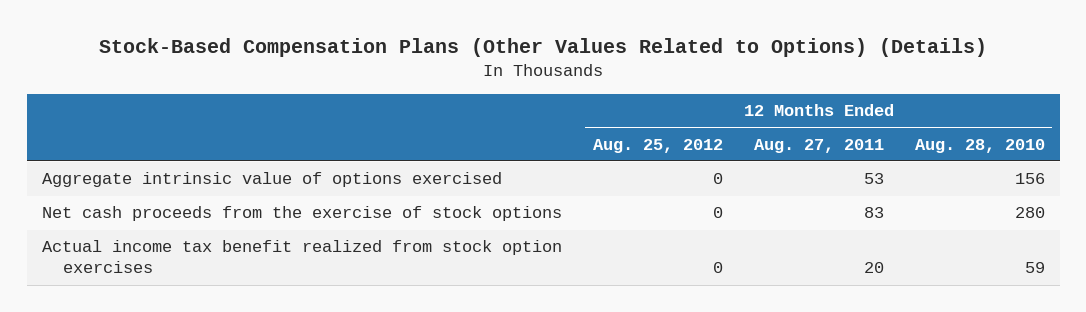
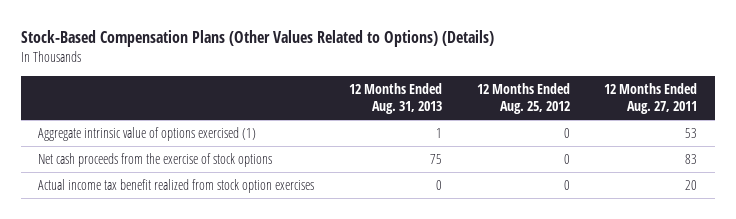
- | 12 Months Ended Aug. 25, 2012 | 12 Months Ended Aug. 27, 2011 | 12 Months Ended Aug. 28, 2010
+ | 12 Months Ended Aug. 31, 2013 | 12 Months Ended Aug. 25, 2012 | 12 Months Ended Aug. 27, 2011
- Aggregate intrinsic value of options exercised | 0 | 53 | 156
+ Aggregate intrinsic value of options exercised (1) | 1 | 0 | 53

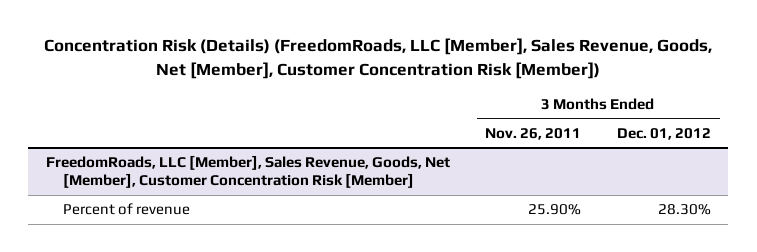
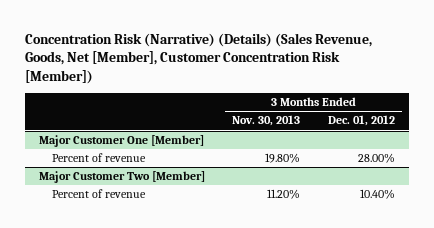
- Concentration Risk (Details) (FreedomRoads, LLC [Member], Sales Revenue, Goods, Net [Member], Customer Concentration Risk [Member])
+ Concentration Risk (Narrative) (Details) (Sales Revenue, Goods, Net [Member], Customer Concentration Risk [Member])
- | 3 Months Ended Nov. 26, 2011 | 3 Months Ended Dec. 01, 2012
+ | 3 Months Ended Nov. 30, 2013 | 3 Months Ended Dec. 01, 2012
- FreedomRoads, LLC [Member], Sales Revenue, Goods, Net [Member], Customer Concentration Risk [Member]
- Percent of revenue | 25.90% | 28.30%
+ Major Customer One [Member]
+ Percent of revenue | 19.80% | 28.00%
+ Major Customer Two [Member]
+ Percent of revenue | 11.20% | 10.40%

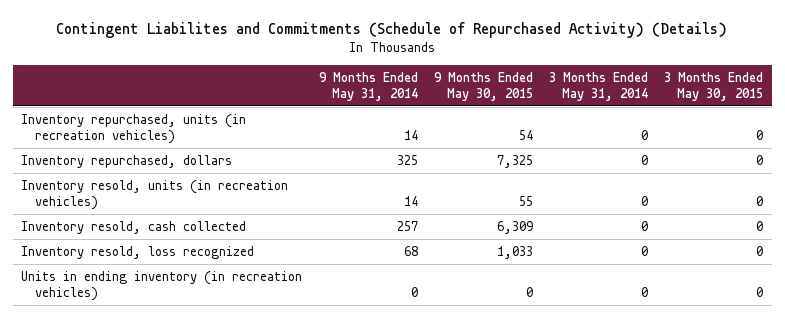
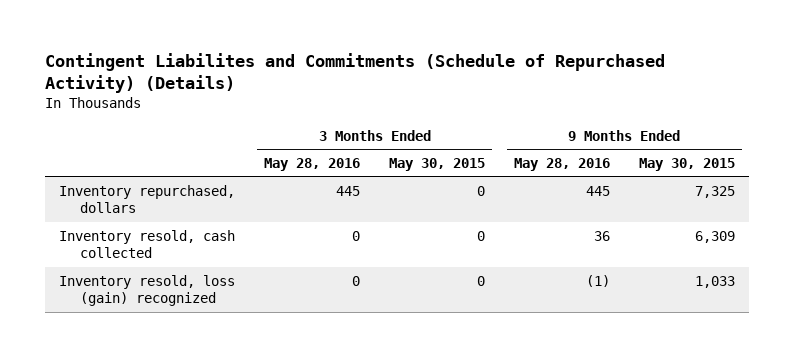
- | 9 Months Ended May 31, 2014 | 9 Months Ended May 30, 2015 | 3 Months Ended May 31, 2014 | 3 Months Ended May 30, 2015
+ | 3 Months Ended May 28, 2016 | 3 Months Ended May 30, 2015 | 9 Months Ended May 28, 2016 | 9 Months Ended May 30, 2015
- Inventory repurchased, units (in recreation vehicles) | 14 | 54 | 0 | 0
- Inventory resold, units (in recreation vehicles) | 14 | 55 | 0 | 0
- Inventory resold, loss recognized | 68 | 1,033 | 0 | 0
- Units in ending inventory (in recreation vehicles) | 0 | 0 | 0 | 0
+ Inventory resold, loss (gain) recognized | 0 | 0 | (1) | 1,033

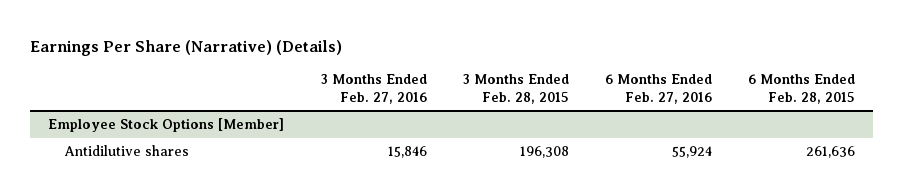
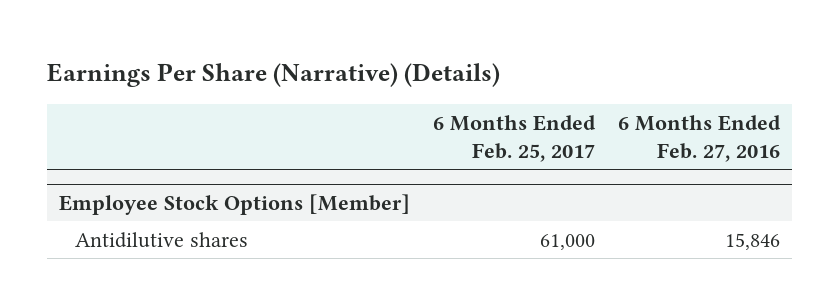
- | 3 Months Ended Feb. 27, 2016 | 3 Months Ended Feb. 28, 2015 | 6 Months Ended Feb. 27, 2016 | 6 Months Ended Feb. 28, 2015
+ | 6 Months Ended Feb. 25, 2017 | 6 Months Ended Feb. 27, 2016
@ Employee Stock Options [Member]
- Antidilutive shares | 15,846 | 196,308 | 55,924 | 261,636
+ Antidilutive shares | 61,000 | 15,846

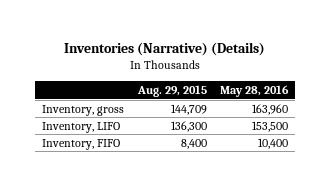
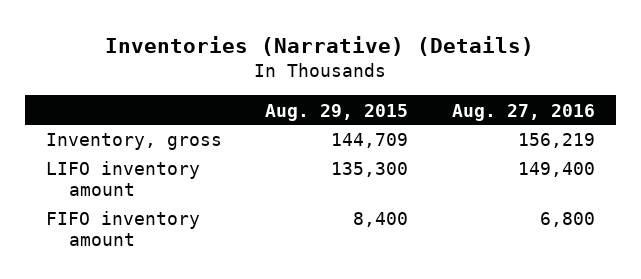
- | Aug. 29, 2015 | May 28, 2016
+ | Aug. 29, 2015 | Aug. 27, 2016
- Inventory, LIFO | 136,300 | 153,500
- Inventory, FIFO | 8,400 | 10,400
+ LIFO inventory amount | 135,300 | 149,400
+ FIFO inventory amount | 8,400 | 6,800

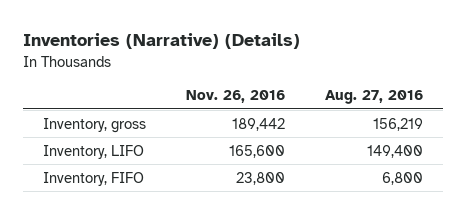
- | Aug. 29, 2015 | Aug. 27, 2016
+ | Nov. 26, 2016 | Aug. 27, 2016
- LIFO inventory amount | 135,300 | 149,400
- FIFO inventory amount | 8,400 | 6,800
+ Inventory, LIFO | 165,600 | 149,400
+ Inventory, FIFO | 23,800 | 6,800

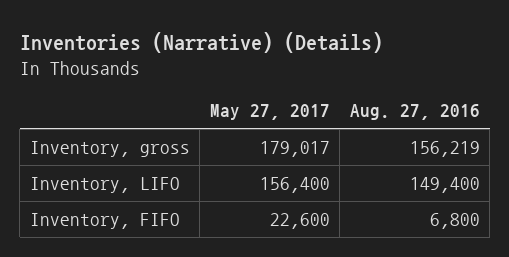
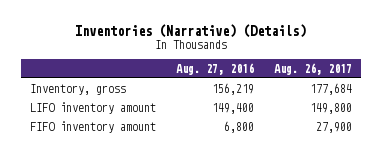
- | May 27, 2017 | Aug. 27, 2016
+ | Aug. 27, 2016 | Aug. 26, 2017
- Inventory, LIFO | 156,400 | 149,400
- Inventory, FIFO | 22,600 | 6,800
+ LIFO inventory amount | 149,400 | 149,800
+ FIFO inventory amount | 6,800 | 27,900

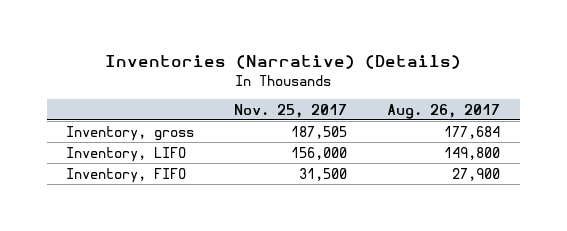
- | Aug. 27, 2016 | Aug. 26, 2017
+ | Nov. 25, 2017 | Aug. 26, 2017
- LIFO inventory amount | 149,400 | 149,800
- FIFO inventory amount | 6,800 | 27,900
+ Inventory, LIFO | 156,000 | 149,800
+ Inventory, FIFO | 31,500 | 27,900

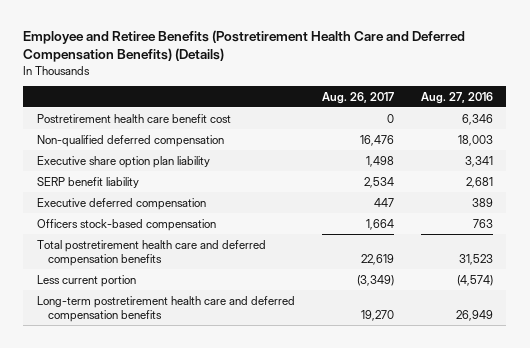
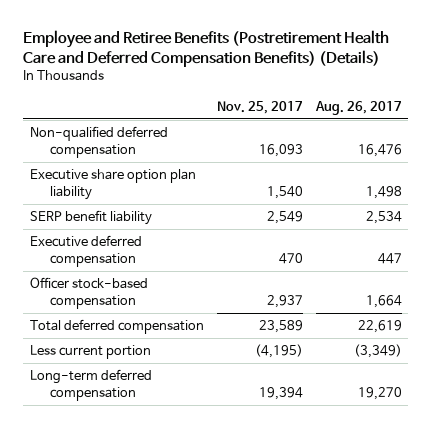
- | Aug. 26, 2017 | Aug. 27, 2016
+ | Nov. 25, 2017 | Aug. 26, 2017
- Postretirement health care benefit cost | 0 | 6,346
- Officers stock-based compensation | 1,664 | 763
- Total postretirement health care and deferred compensation benefits | 22,619 | 31,523
+ Officer stock-based compensation | 2,937 | 1,664
+ Total deferred compensation | 23,589 | 22,619
- Long-term postretirement health care and deferred compensation benefits | 19,270 | 26,949
+ Long-term deferred compensation | 19,394 | 19,270

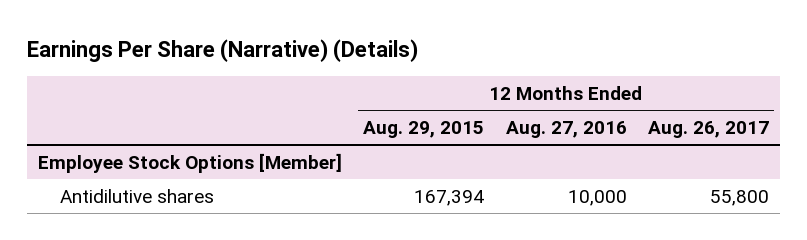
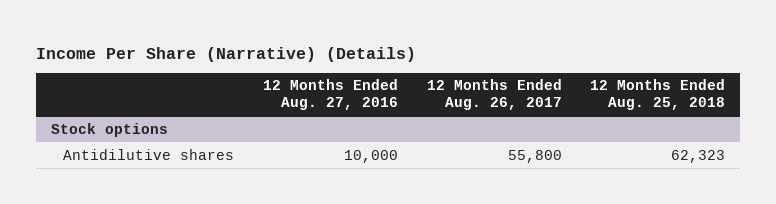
- Earnings Per Share (Narrative) (Details)
+ Income Per Share (Narrative) (Details)
- | 12 Months Ended Aug. 29, 2015 | 12 Months Ended Aug. 27, 2016 | 12 Months Ended Aug. 26, 2017
+ | 12 Months Ended Aug. 27, 2016 | 12 Months Ended Aug. 26, 2017 | 12 Months Ended Aug. 25, 2018
- Employee Stock Options [Member]
+ Stock options

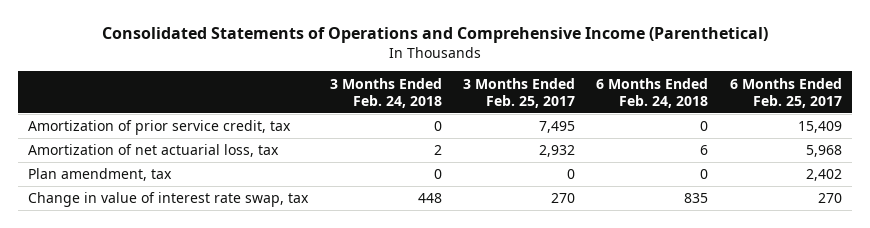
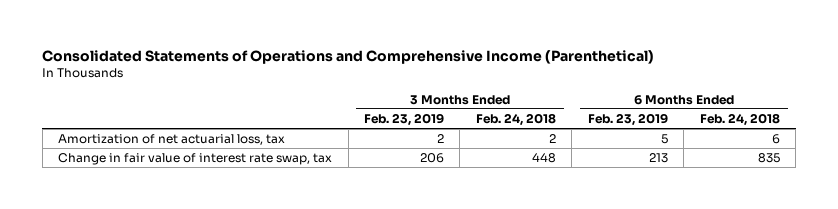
- | 3 Months Ended Feb. 24, 2018 | 3 Months Ended Feb. 25, 2017 | 6 Months Ended Feb. 24, 2018 | 6 Months Ended Feb. 25, 2017
+ | 3 Months Ended Feb. 23, 2019 | 3 Months Ended Feb. 24, 2018 | 6 Months Ended Feb. 23, 2019 | 6 Months Ended Feb. 24, 2018
- Amortization of prior service credit, tax | 0 | 7,495 | 0 | 15,409
- Plan amendment, tax | 0 | 0 | 0 | 2,402
- Change in value of interest rate swap, tax | 448 | 270 | 835 | 270
+ Change in fair value of interest rate swap, tax | 206 | 448 | 213 | 835

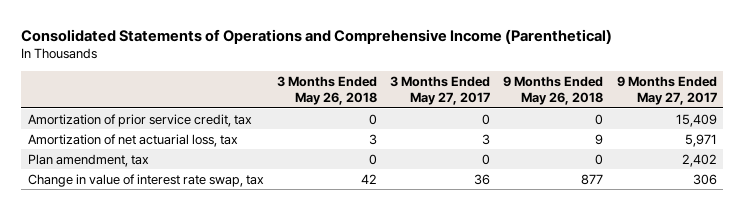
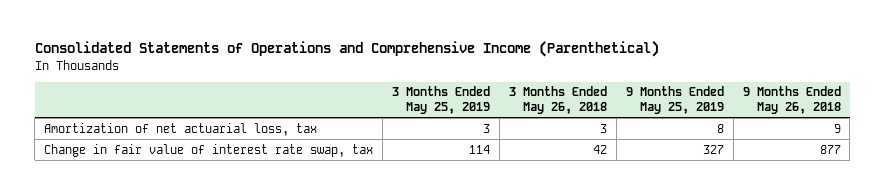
- | 3 Months Ended May 26, 2018 | 3 Months Ended May 27, 2017 | 9 Months Ended May 26, 2018 | 9 Months Ended May 27, 2017
+ | 3 Months Ended May 25, 2019 | 3 Months Ended May 26, 2018 | 9 Months Ended May 25, 2019 | 9 Months Ended May 26, 2018
- Amortization of prior service credit, tax | 0 | 0 | 0 | 15,409
- Plan amendment, tax | 0 | 0 | 0 | 2,402
- Change in value of interest rate swap, tax | 42 | 36 | 877 | 306
+ Change in fair value of interest rate swap, tax | 114 | 42 | 327 | 877

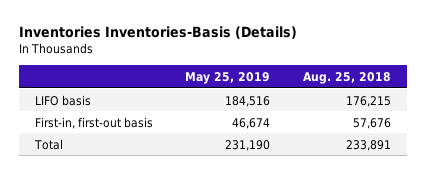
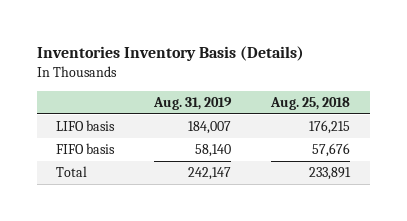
- Inventories Inventories-Basis (Details)
+ Inventories Inventory Basis (Details)
- | May 25, 2019 | Aug. 25, 2018
+ | Aug. 31, 2019 | Aug. 25, 2018
- First-in, first-out basis | 46,674 | 57,676
+ FIFO basis | 58,140 | 57,676

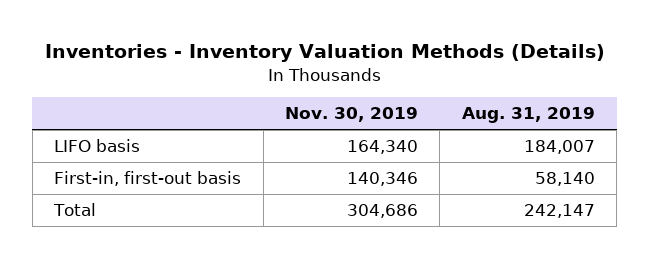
- Inventories Inventory Basis (Details)
+ Inventories - Inventory Valuation Methods (Details)
- | Aug. 31, 2019 | Aug. 25, 2018
+ | Nov. 30, 2019 | Aug. 31, 2019
- FIFO basis | 58,140 | 57,676
+ First-in, first-out basis | 140,346 | 58,140

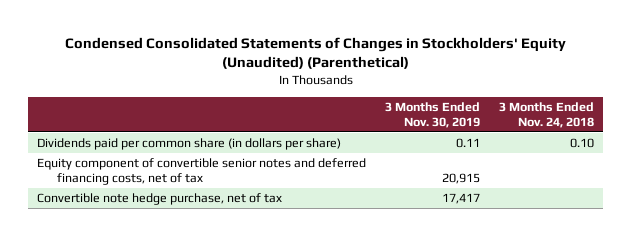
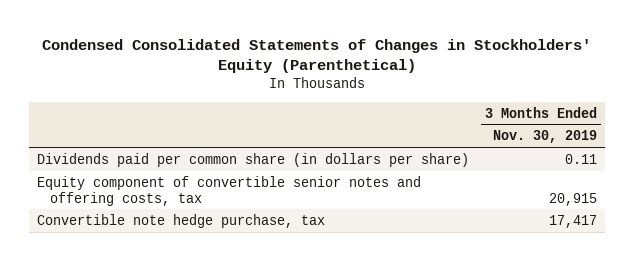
- Condensed Consolidated Statements of Changes in Stockholders' Equity (Unaudited) (Parenthetical)
+ Condensed Consolidated Statements of Changes in Stockholders' Equity (Parenthetical)
- | 3 Months Ended Nov. 30, 2019 | 3 Months Ended Nov. 24, 2018
+ | 3 Months Ended Nov. 30, 2019
- Equity component of convertible senior notes and deferred financing costs, net of tax | 20,915 |
- Convertible note hedge purchase, net of tax | 17,417 |
+ Equity component of convertible senior notes and offering costs, tax | 20,915
+ Convertible note hedge purchase, tax | 17,417

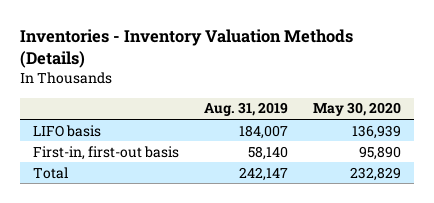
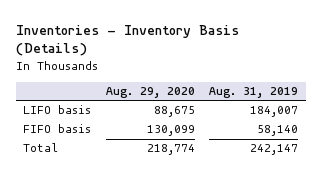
- Inventories - Inventory Valuation Methods (Details)
+ Inventories - Inventory Basis (Details)
- | Aug. 31, 2019 | May 30, 2020
+ | Aug. 29, 2020 | Aug. 31, 2019
- First-in, first-out basis | 58,140 | 95,890
+ FIFO basis | 130,099 | 58,140

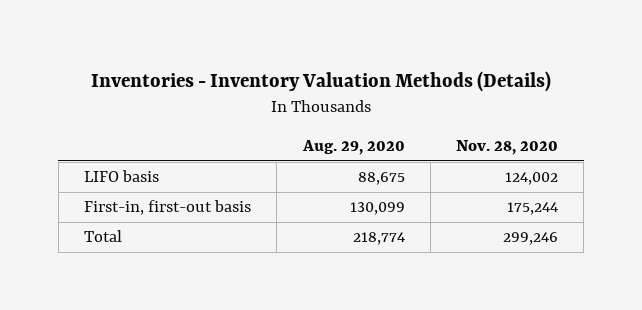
- Inventories - Inventory Basis (Details)
+ Inventories - Inventory Valuation Methods (Details)
- | Aug. 29, 2020 | Aug. 31, 2019
+ | Aug. 29, 2020 | Nov. 28, 2020
- FIFO basis | 130,099 | 58,140
+ First-in, first-out basis | 130,099 | 175,244

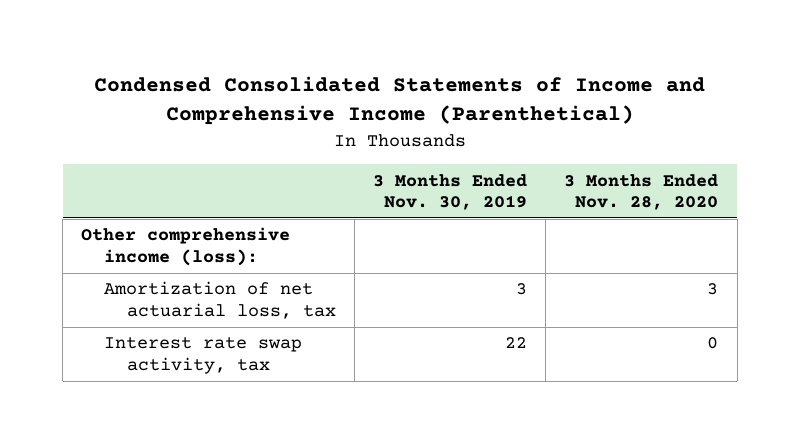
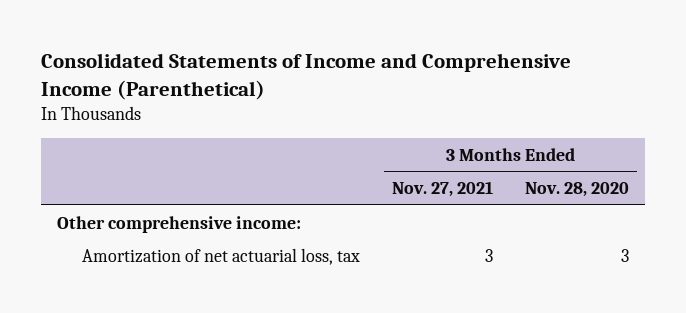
- Condensed Consolidated Statements of Income and Comprehensive Income (Parenthetical)
+ Consolidated Statements of Income and Comprehensive Income (Parenthetical)
- | 3 Months Ended Nov. 30, 2019 | 3 Months Ended Nov. 28, 2020
+ | 3 Months Ended Nov. 27, 2021 | 3 Months Ended Nov. 28, 2020
- Other comprehensive income (loss):
+ Other comprehensive income:
- Interest rate swap activity, tax | 22 | 0

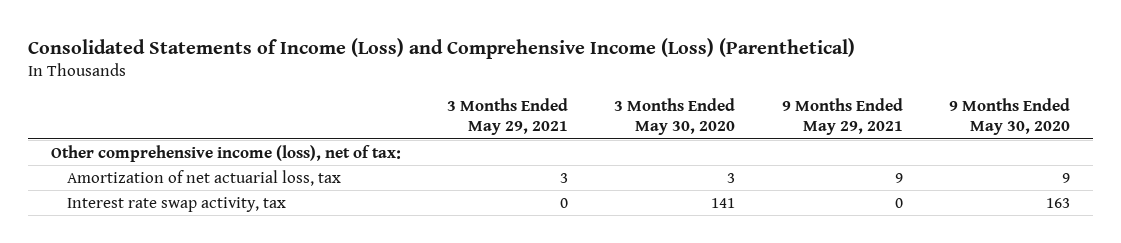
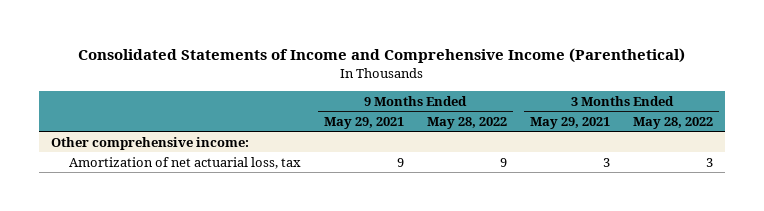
- Consolidated Statements of Income (Loss) and Comprehensive Income (Loss) (Parenthetical)
+ Consolidated Statements of Income and Comprehensive Income (Parenthetical)
- | 3 Months Ended May 29, 2021 | 3 Months Ended May 30, 2020 | 9 Months Ended May 29, 2021 | 9 Months Ended May 30, 2020
+ | 9 Months Ended May 29, 2021 | 9 Months Ended May 28, 2022 | 3 Months Ended May 29, 2021 | 3 Months Ended May 28, 2022
- Other comprehensive income (loss), net of tax:
+ Other comprehensive income:
- Interest rate swap activity, tax | 0 | 141 | 0 | 163

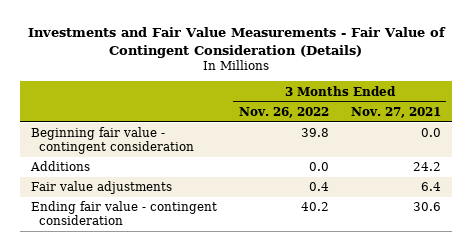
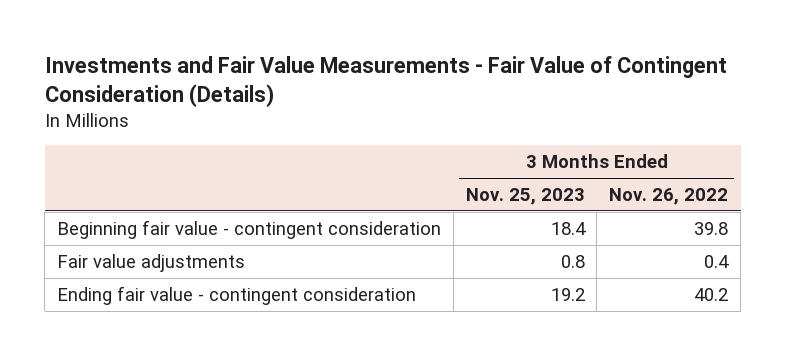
- | 3 Months Ended Nov. 26, 2022 | 3 Months Ended Nov. 27, 2021
+ | 3 Months Ended Nov. 25, 2023 | 3 Months Ended Nov. 26, 2022
- Additions | 0.0 | 24.2

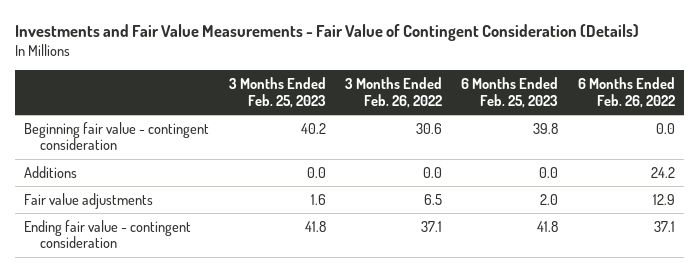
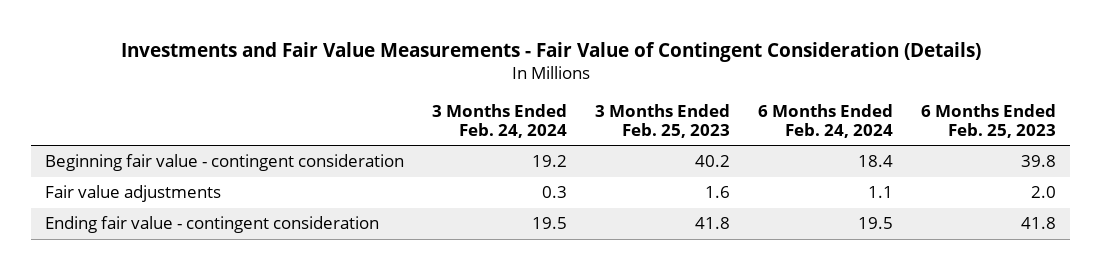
- | 3 Months Ended Feb. 25, 2023 | 3 Months Ended Feb. 26, 2022 | 6 Months Ended Feb. 25, 2023 | 6 Months Ended Feb. 26, 2022
+ | 3 Months Ended Feb. 24, 2024 | 3 Months Ended Feb. 25, 2023 | 6 Months Ended Feb. 24, 2024 | 6 Months Ended Feb. 25, 2023
- Additions | 0.0 | 0.0 | 0.0 | 24.2

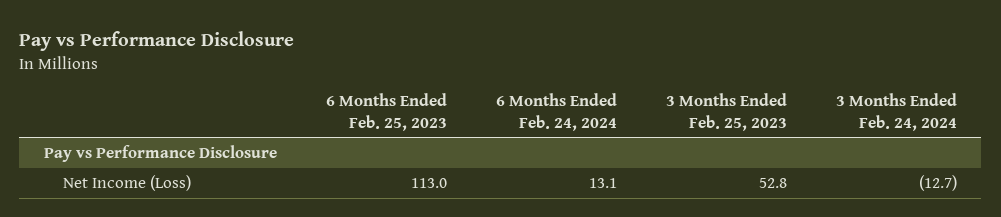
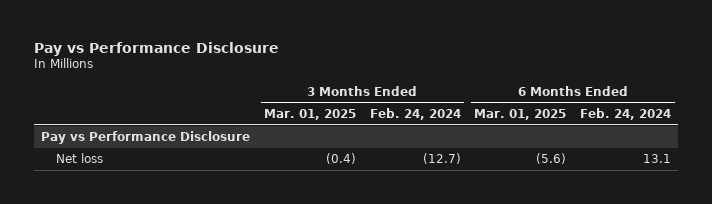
- | 6 Months Ended Feb. 25, 2023 | 6 Months Ended Feb. 24, 2024 | 3 Months Ended Feb. 25, 2023 | 3 Months Ended Feb. 24, 2024
+ | 3 Months Ended Mar. 01, 2025 | 3 Months Ended Feb. 24, 2024 | 6 Months Ended Mar. 01, 2025 | 6 Months Ended Feb. 24, 2024
- Net Income (Loss) | 113.0 | 13.1 | 52.8 | (12.7)
+ Net loss | (0.4) | (12.7) | (5.6) | 13.1

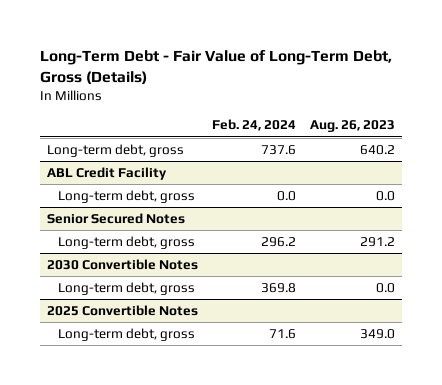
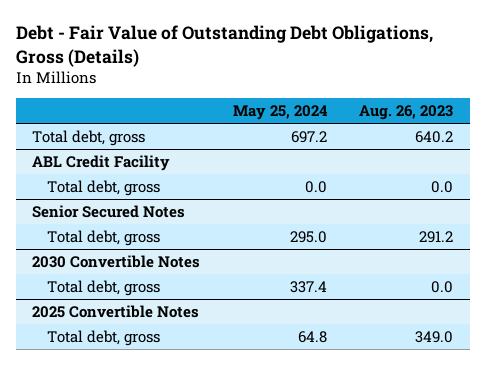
- Long-Term Debt - Fair Value of Long-Term Debt, Gross (Details)
+ Debt - Fair Value of Outstanding Debt Obligations, Gross (Details)
- | Feb. 24, 2024 | Aug. 26, 2023
+ | May 25, 2024 | Aug. 26, 2023
- Long-term debt, gross | 737.6 | 640.2
+ Total debt, gross | 697.2 | 640.2
@ ABL Credit Facility
- Long-term debt, gross | 0.0 | 0.0
+ Total debt, gross | 0.0 | 0.0
@ Senior Secured Notes
- Long-term debt, gross | 296.2 | 291.2
+ Total debt, gross | 295.0 | 291.2
@ 2030 Convertible Notes
- Long-term debt, gross | 369.8 | 0.0
+ Total debt, gross | 337.4 | 0.0
@ 2025 Convertible Notes
- Long-term debt, gross | 71.6 | 349.0
+ Total debt, gross | 64.8 | 349.0

